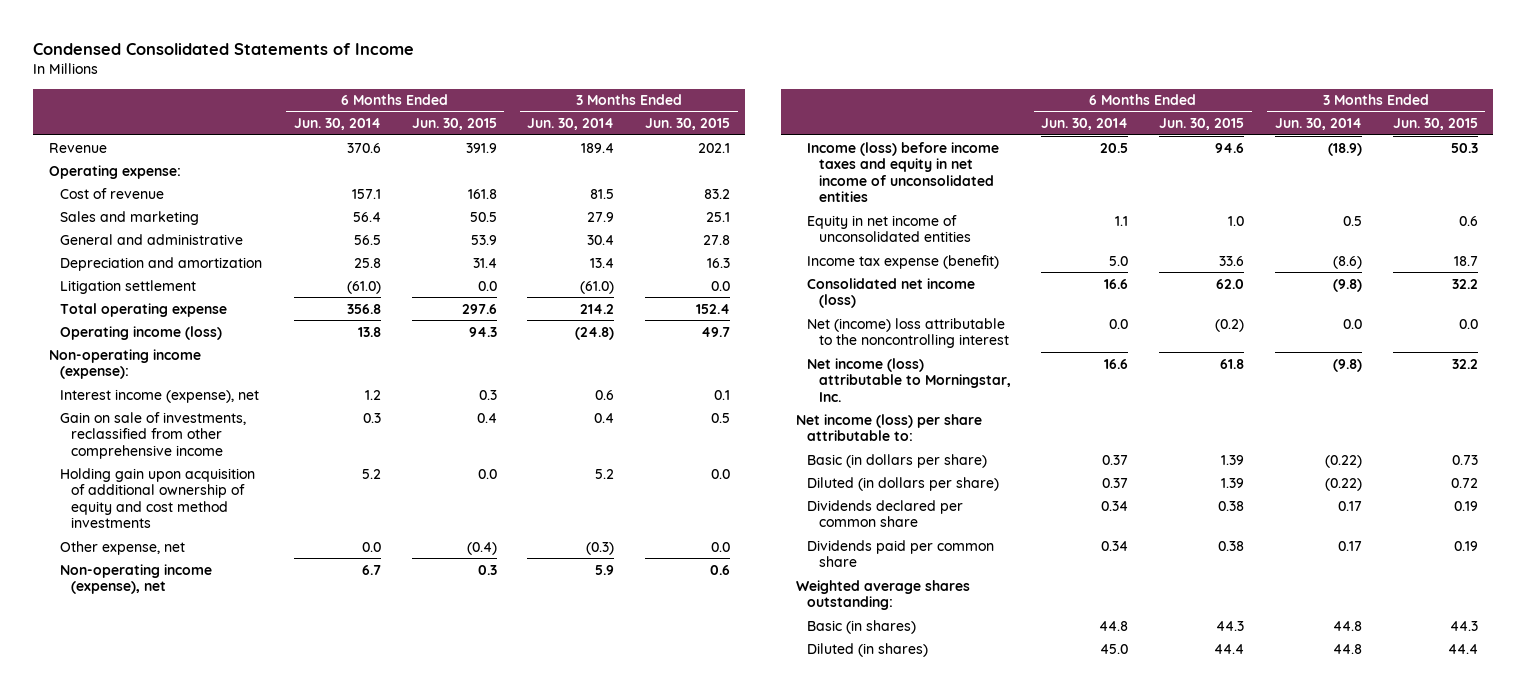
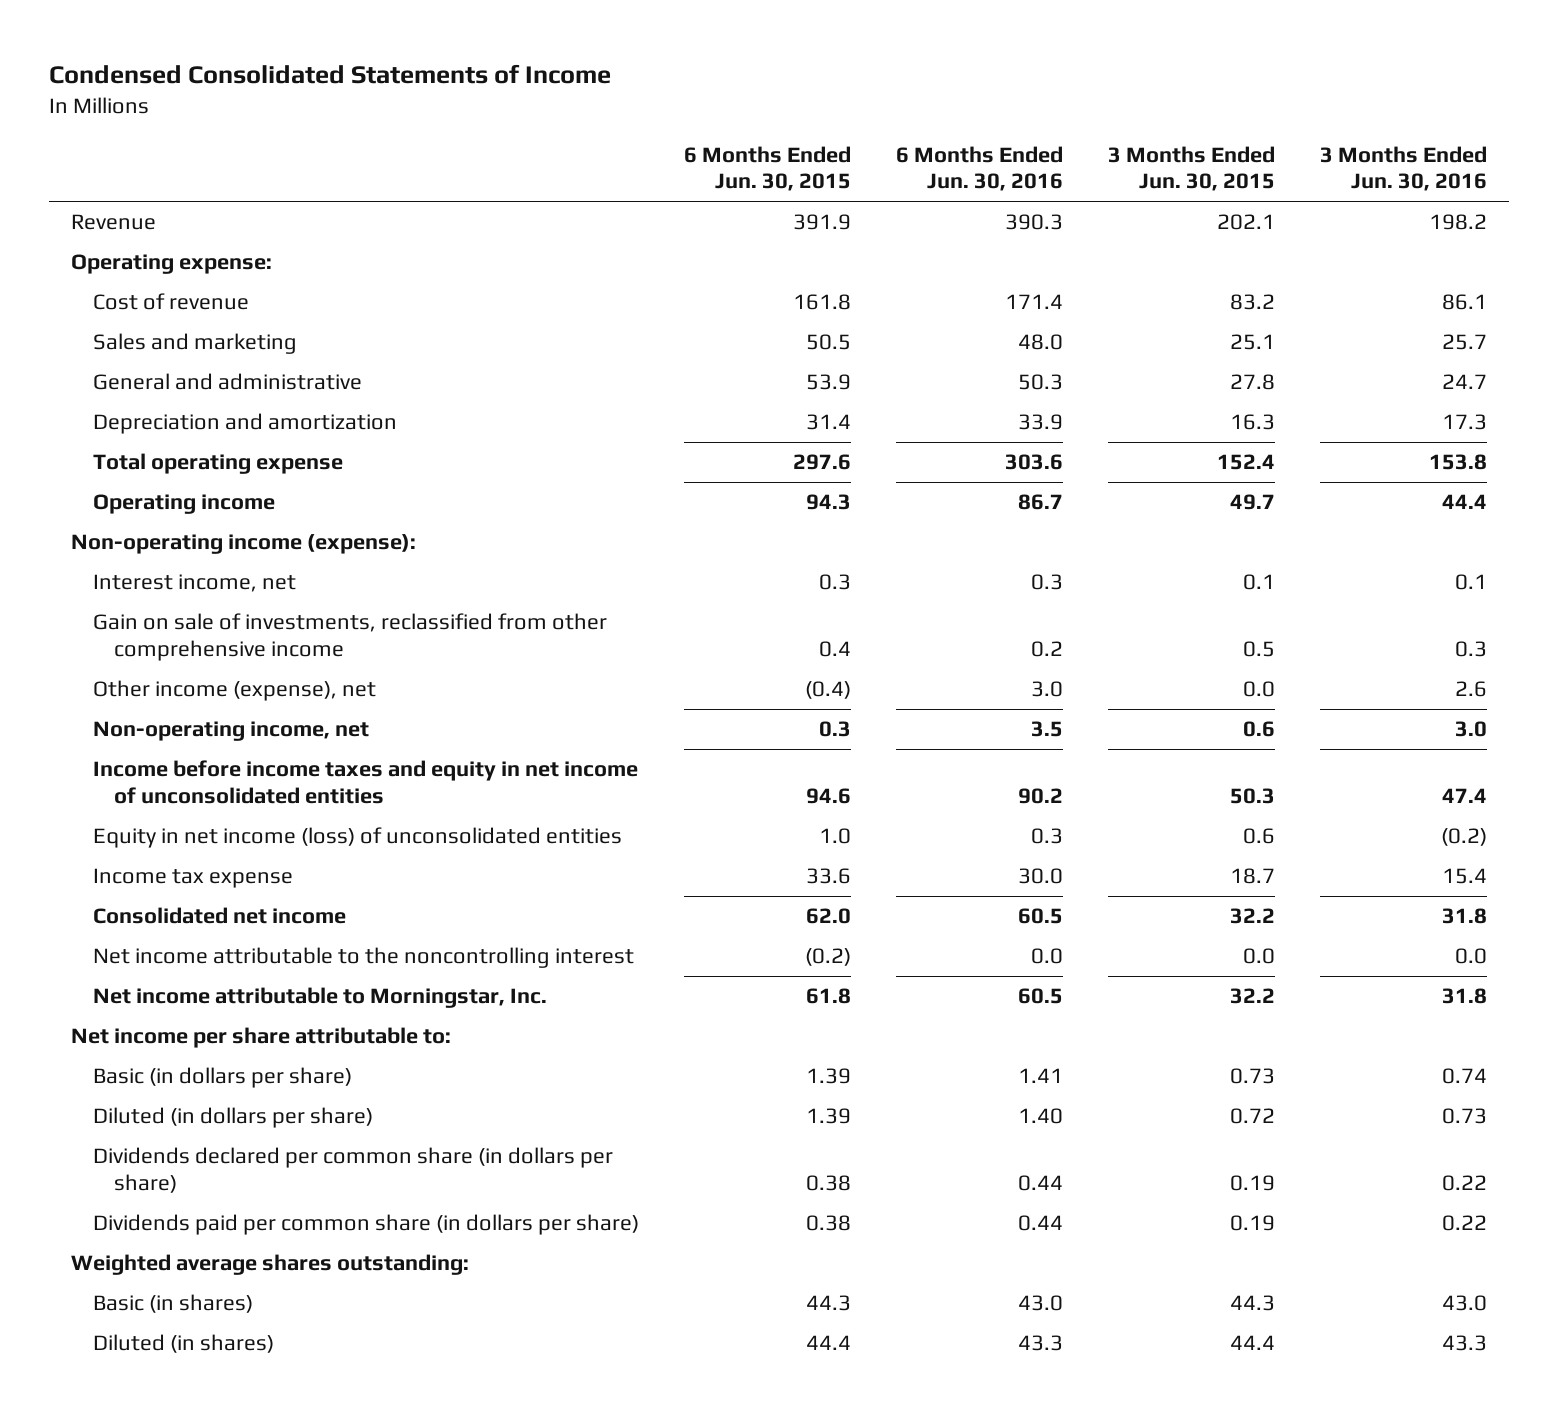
- | 6 Months Ended Jun. 30, 2014 | 6 Months Ended Jun. 30, 2015 | 3 Months Ended Jun. 30, 2014 | 3 Months Ended Jun. 30, 2015
+ | 6 Months Ended Jun. 30, 2015 | 6 Months Ended Jun. 30, 2016 | 3 Months Ended Jun. 30, 2015 | 3 Months Ended Jun. 30, 2016
- Litigation settlement | (61.0) | 0.0 | (61.0) | 0.0
- Operating income (loss) | 13.8 | 94.3 | (24.8) | 49.7
+ Operating income | 94.3 | 86.7 | 49.7 | 44.4
- Interest income (expense), net | 1.2 | 0.3 | 0.6 | 0.1
+ Interest income, net | 0.3 | 0.3 | 0.1 | 0.1
- Holding gain upon acquisition of additional ownership of equity and cost method investments | 5.2 | 0.0 | 5.2 | 0.0
- Other expense, net | 0.0 | (0.4) | (0.3) | 0.0
- Non-operating income (expense), net | 6.7 | 0.3 | 5.9 | 0.6
- Income (loss) before income taxes and equity in net income of unconsolidated entities | 20.5 | 94.6 | (18.9) | 50.3
- Equity in net income of unconsolidated entities | 1.1 | 1.0 | 0.5 | 0.6
- Income tax expense (benefit) | 5.0 | 33.6 | (8.6) | 18.7
- Consolidated net income (loss) | 16.6 | 62.0 | (9.8) | 32.2
- Net (income) loss attributable to the noncontrolling interest | 0.0 | (0.2) | 0.0 | 0.0
- Net income (loss) attributable to Morningstar, Inc. | 16.6 | 61.8 | (9.8) | 32.2
- Net income (loss) per share attributable to:
+ Other income (expense), net | (0.4) | 3.0 | 0.0 | 2.6
+ Non-operating income, net | 0.3 | 3.5 | 0.6 | 3.0
+ Income before income taxes and equity in net income of unconsolidated entities | 94.6 | 90.2 | 50.3 | 47.4
+ Equity in net income (loss) of unconsolidated entities | 1.0 | 0.3 | 0.6 | (0.2)
+ Income tax expense | 33.6 | 30.0 | 18.7 | 15.4
+ Consolidated net income | 62.0 | 60.5 | 32.2 | 31.8
+ Net income attributable to the noncontrolling interest | (0.2) | 0.0 | 0.0 | 0.0
+ Net income attributable to Morningstar, Inc. | 61.8 | 60.5 | 32.2 | 31.8
+ Net income per share attributable to:
- Dividends declared per common share | 0.34 | 0.38 | 0.17 | 0.19
- Dividends paid per common share | 0.34 | 0.38 | 0.17 | 0.19
+ Dividends declared per common share (in dollars per share) | 0.38 | 0.44 | 0.19 | 0.22
+ Dividends paid per common share (in dollars per share) | 0.38 | 0.44 | 0.19 | 0.22

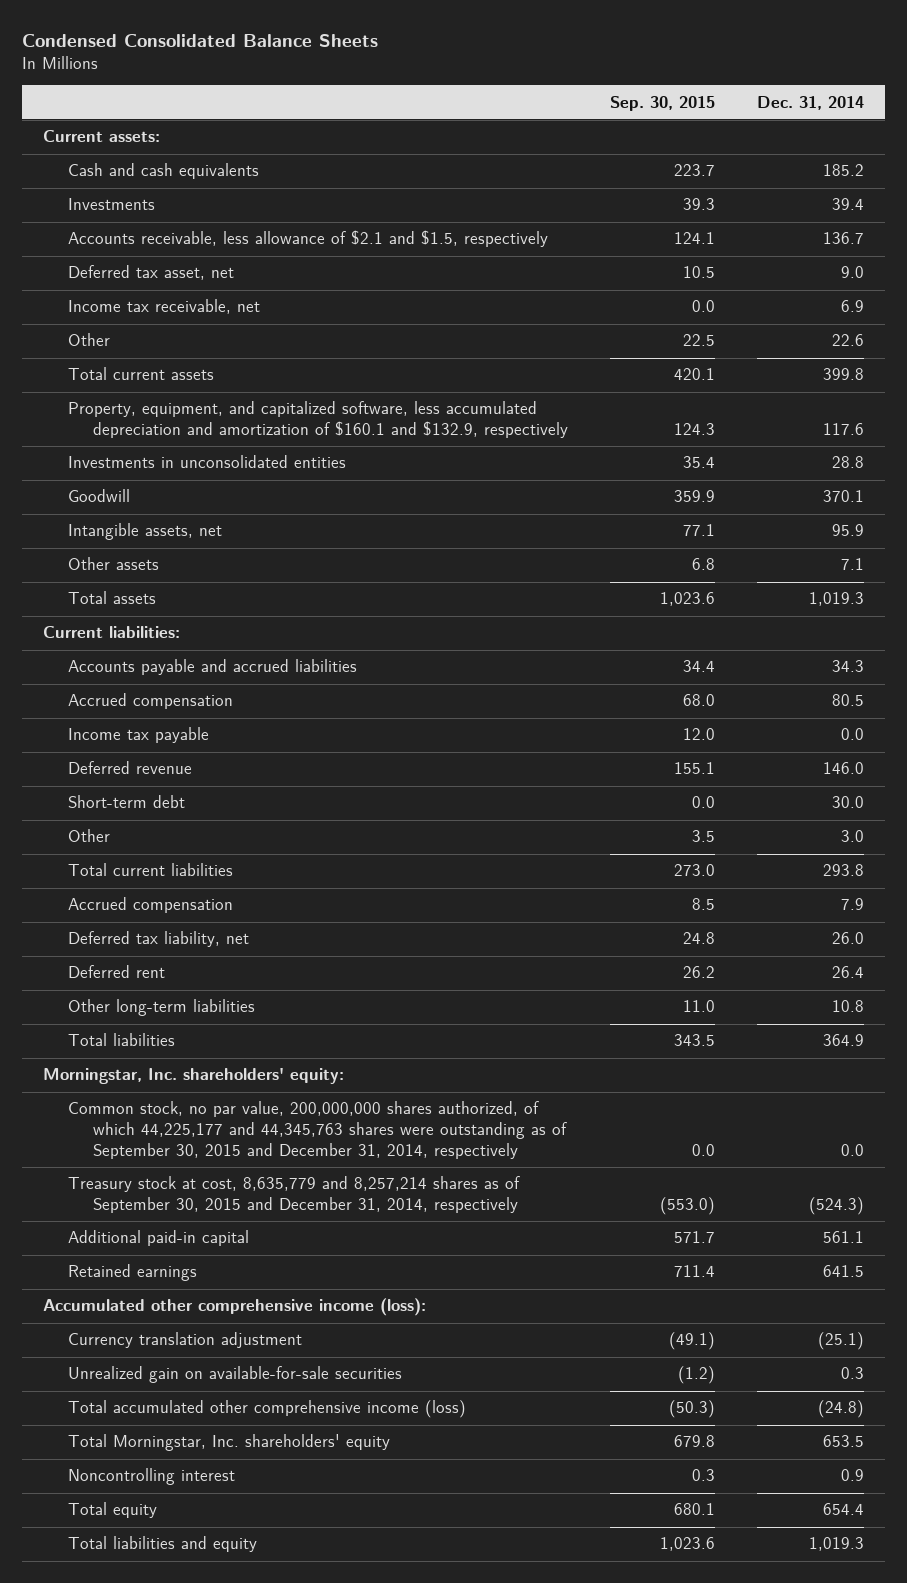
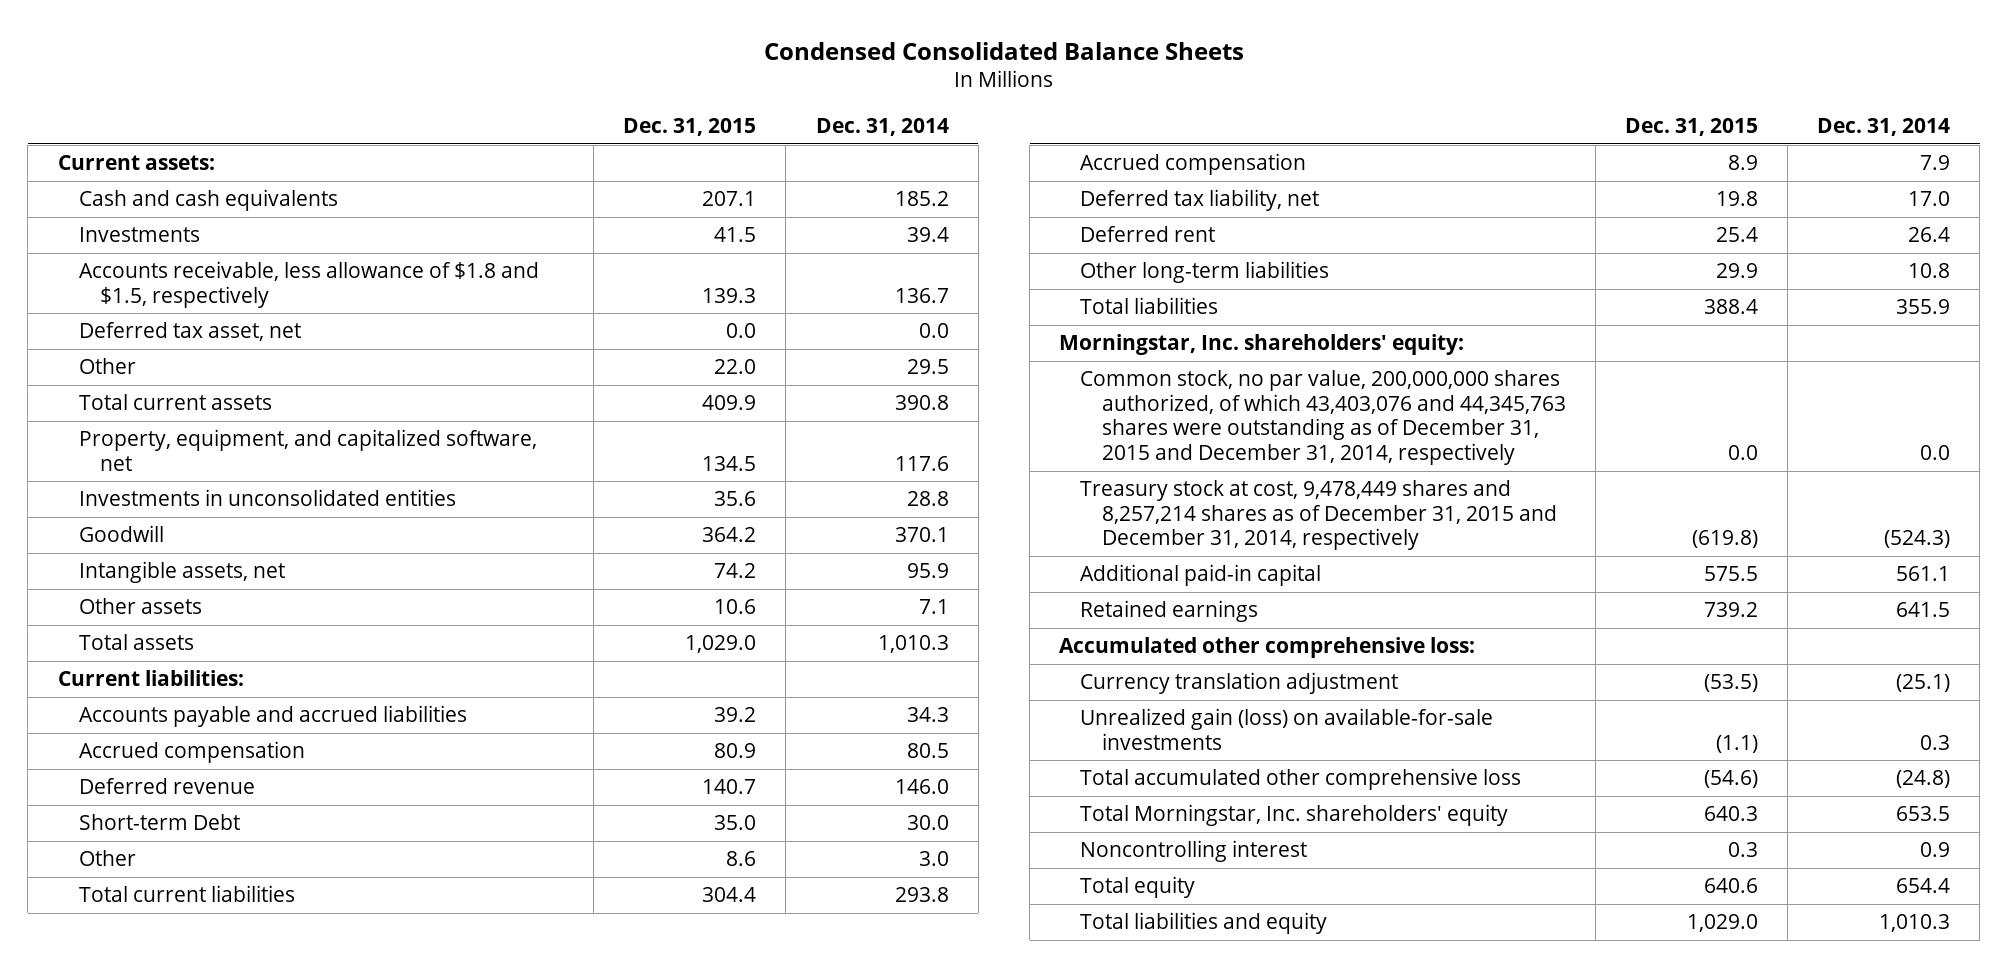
- | Sep. 30, 2015 | Dec. 31, 2014
+ | Dec. 31, 2015 | Dec. 31, 2014
- Accounts receivable, less allowance of $2.1 and $1.5, respectively | 124.1 | 136.7
- Deferred tax asset, net | 10.5 | 9.0
- Income tax receivable, net | 0.0 | 6.9
- Other | 22.5 | 22.6
- Total current assets | 420.1 | 399.8
- Property, equipment, and capitalized software, less accumulated depreciation and amortization of $160.1 and $132.9, respectively | 124.3 | 117.6
+ Accounts receivable, less allowance of $1.8 and $1.5, respectively | 139.3 | 136.7
+ Deferred tax asset, net | 0.0 | 0.0
+ Other | 22.0 | 29.5
+ Total current assets | 409.9 | 390.8
+ Property, equipment, and capitalized software, net | 134.5 | 117.6
- Total assets | 1,023.6 | 1,019.3
+ Total assets | 1,029.0 | 1,010.3
- Income tax payable | 12.0 | 0.0
- Short-term debt | 0.0 | 30.0
+ Short-term Debt | 35.0 | 30.0
- Deferred tax liability, net | 24.8 | 26.0
+ Deferred tax liability, net | 19.8 | 17.0
- Total liabilities | 343.5 | 364.9
+ Total liabilities | 388.4 | 355.9
- Common stock, no par value, 200,000,000 shares authorized, of which 44,225,177 and 44,345,763 shares were outstanding as of September 30, 2015 and December 31, 2014, respectively | 0.0 | 0.0
- Treasury stock at cost, 8,635,779 and 8,257,214 shares as of September 30, 2015 and December 31, 2014, respectively | (553.0) | (524.3)
+ Common stock, no par value, 200,000,000 shares authorized, of which 43,403,076 and 44,345,763 shares were outstanding as of December 31, 2015 and December 31, 2014, respectively | 0.0 | 0.0
+ Treasury stock at cost, 9,478,449 shares and 8,257,214 shares as of December 31, 2015 and December 31, 2014, respectively | (619.8) | (524.3)
- Accumulated other comprehensive income (loss):
+ Accumulated other comprehensive loss:
- Unrealized gain on available-for-sale securities | (1.2) | 0.3
- Total accumulated other comprehensive income (loss) | (50.3) | (24.8)
+ Unrealized gain (loss) on available-for-sale investments | (1.1) | 0.3
+ Total accumulated other comprehensive loss | (54.6) | (24.8)
- Total liabilities and equity | 1,023.6 | 1,019.3
+ Total liabilities and equity | 1,029.0 | 1,010.3

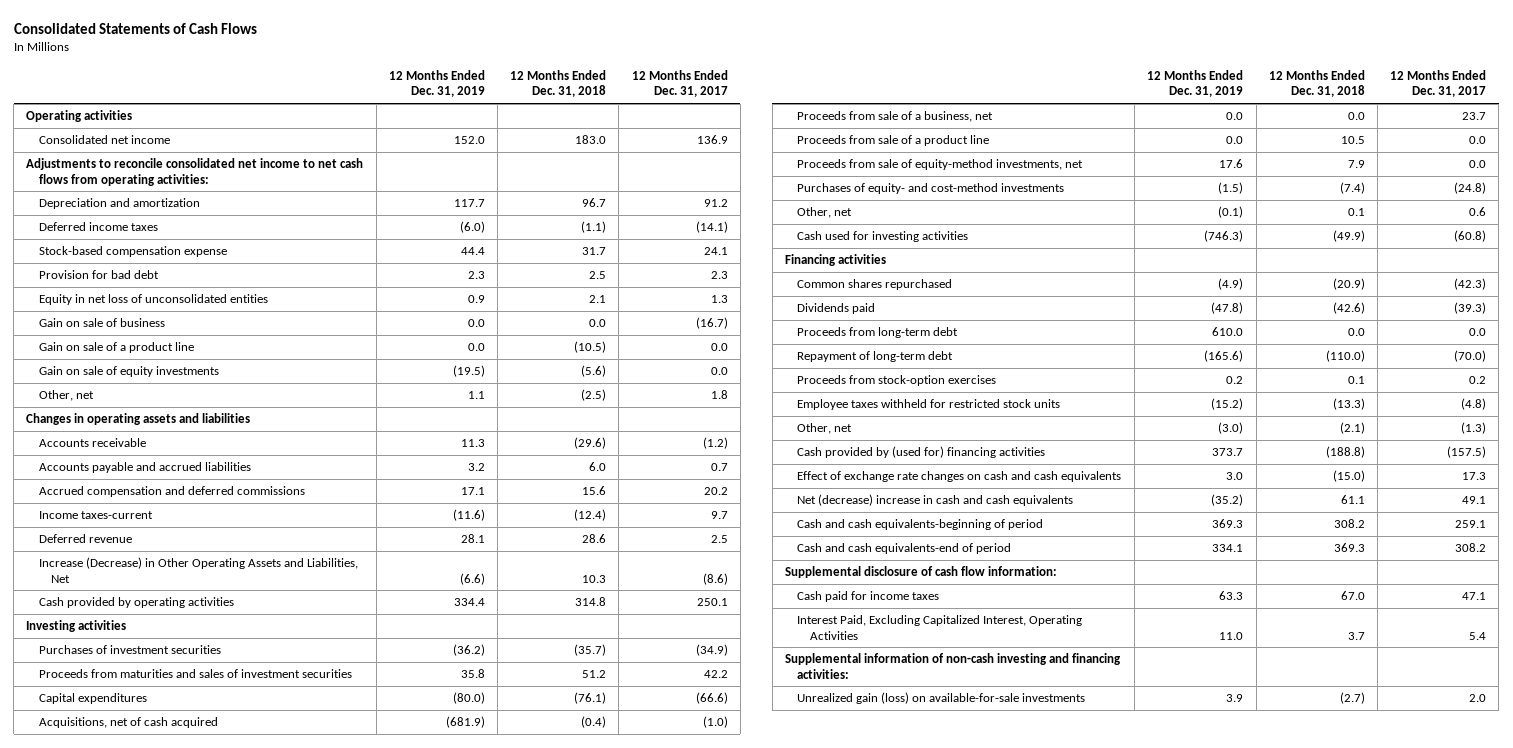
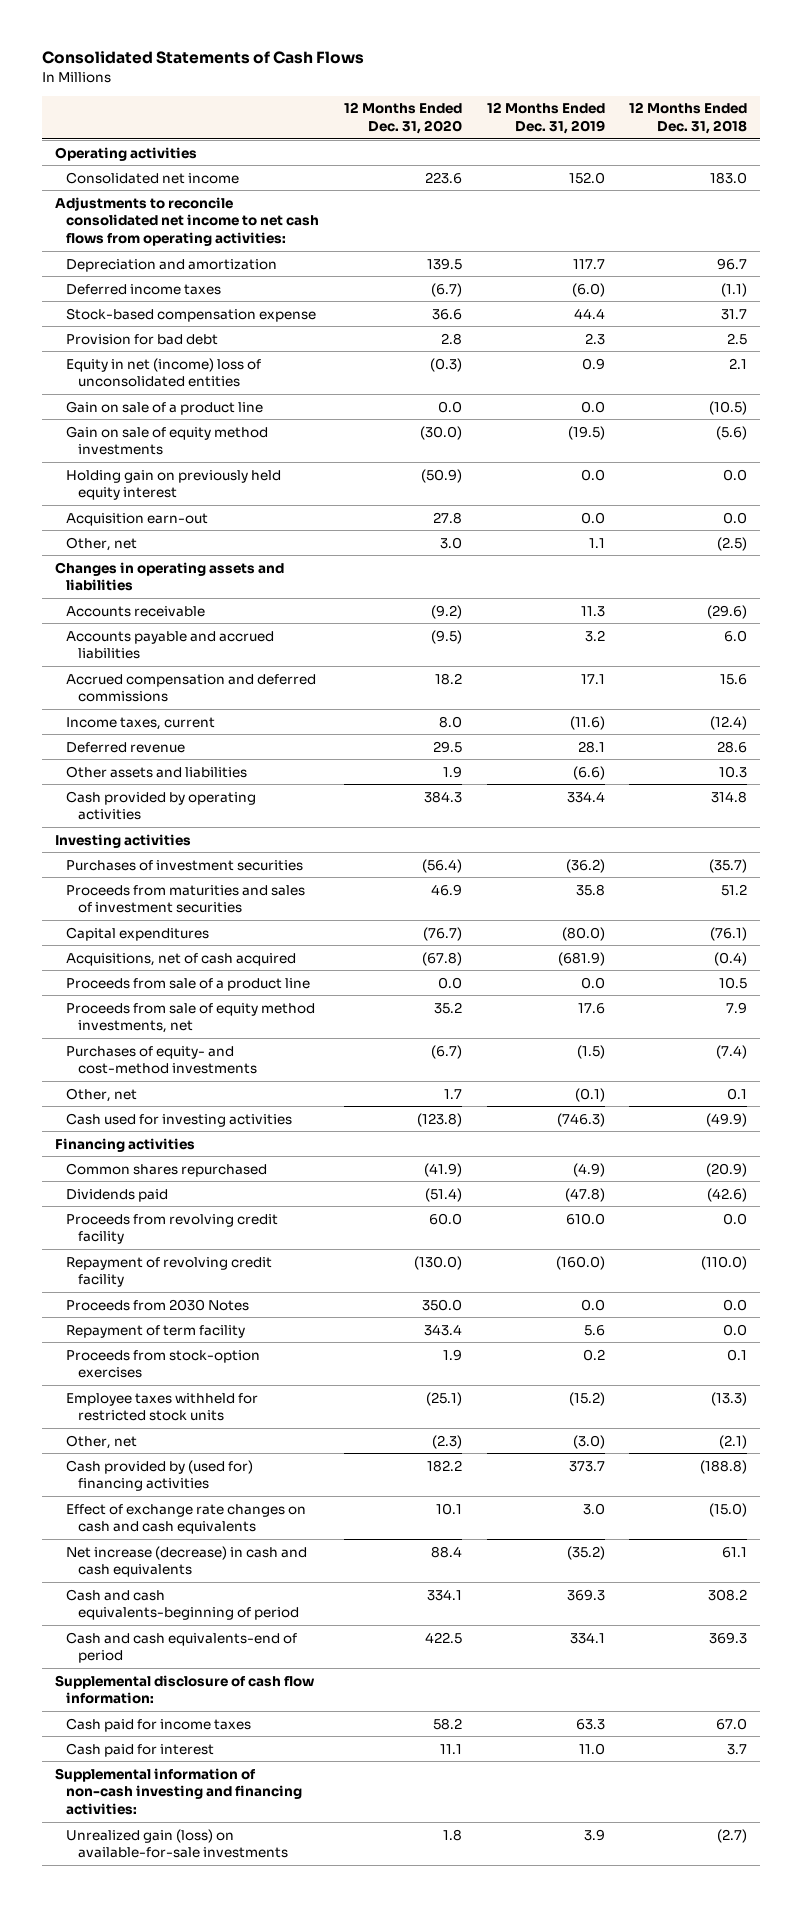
- | 12 Months Ended Dec. 31, 2019 | 12 Months Ended Dec. 31, 2018 | 12 Months Ended Dec. 31, 2017
+ | 12 Months Ended Dec. 31, 2020 | 12 Months Ended Dec. 31, 2019 | 12 Months Ended Dec. 31, 2018
- Equity in net loss of unconsolidated entities | 0.9 | 2.1 | 1.3
- Gain on sale of business | 0.0 | 0.0 | (16.7)
+ Equity in net (income) loss of unconsolidated entities | (0.3) | 0.9 | 2.1
- Gain on sale of equity investments | (19.5) | (5.6) | 0.0
+ Gain on sale of equity method investments | (30.0) | (19.5) | (5.6)
+ Holding gain on previously held equity interest | (50.9) | 0.0 | 0.0
+ Acquisition earn-out | 27.8 | 0.0 | 0.0
- Income taxes-current | (11.6) | (12.4) | 9.7
+ Income taxes, current | 8.0 | (11.6) | (12.4)
- Increase (Decrease) in Other Operating Assets and Liabilities, Net | (6.6) | 10.3 | (8.6)
+ Other assets and liabilities | 1.9 | (6.6) | 10.3
- Proceeds from sale of a business, net | 0.0 | 0.0 | 23.7
- Proceeds from sale of equity-method investments, net | 17.6 | 7.9 | 0.0
+ Proceeds from sale of equity method investments, net | 35.2 | 17.6 | 7.9
- Proceeds from long-term debt | 610.0 | 0.0 | 0.0
- Repayment of long-term debt | (165.6) | (110.0) | (70.0)
+ Proceeds from revolving credit facility | 60.0 | 610.0 | 0.0
+ Repayment of revolving credit facility | (130.0) | (160.0) | (110.0)
+ Proceeds from 2030 Notes | 350.0 | 0.0 | 0.0
+ Repayment of term facility | 343.4 | 5.6 | 0.0
- Net (decrease) increase in cash and cash equivalents | (35.2) | 61.1 | 49.1
+ Net increase (decrease) in cash and cash equivalents | 88.4 | (35.2) | 61.1
- Interest Paid, Excluding Capitalized Interest, Operating Activities | 11.0 | 3.7 | 5.4
+ Cash paid for interest | 11.1 | 11.0 | 3.7

